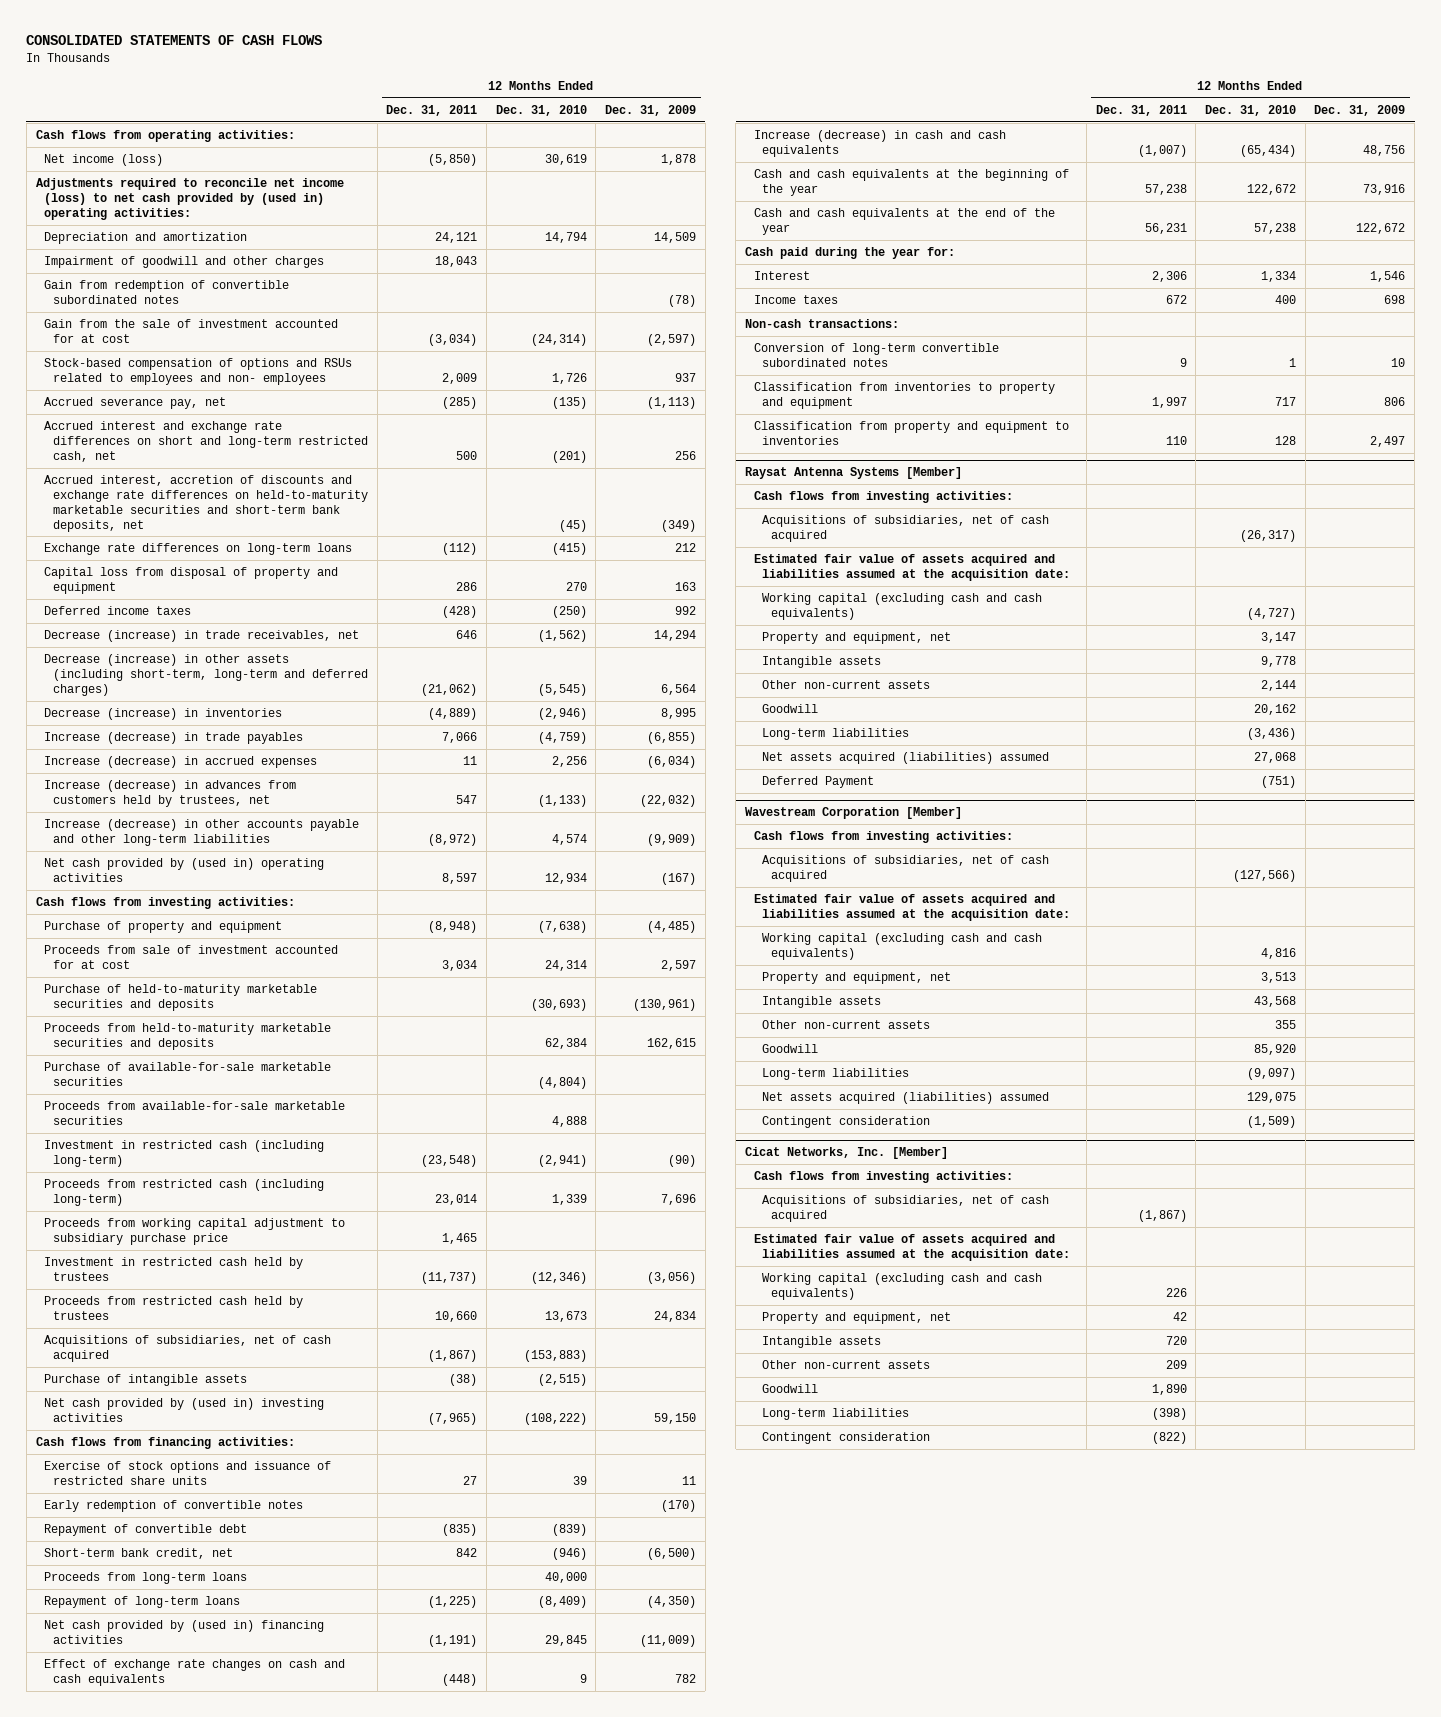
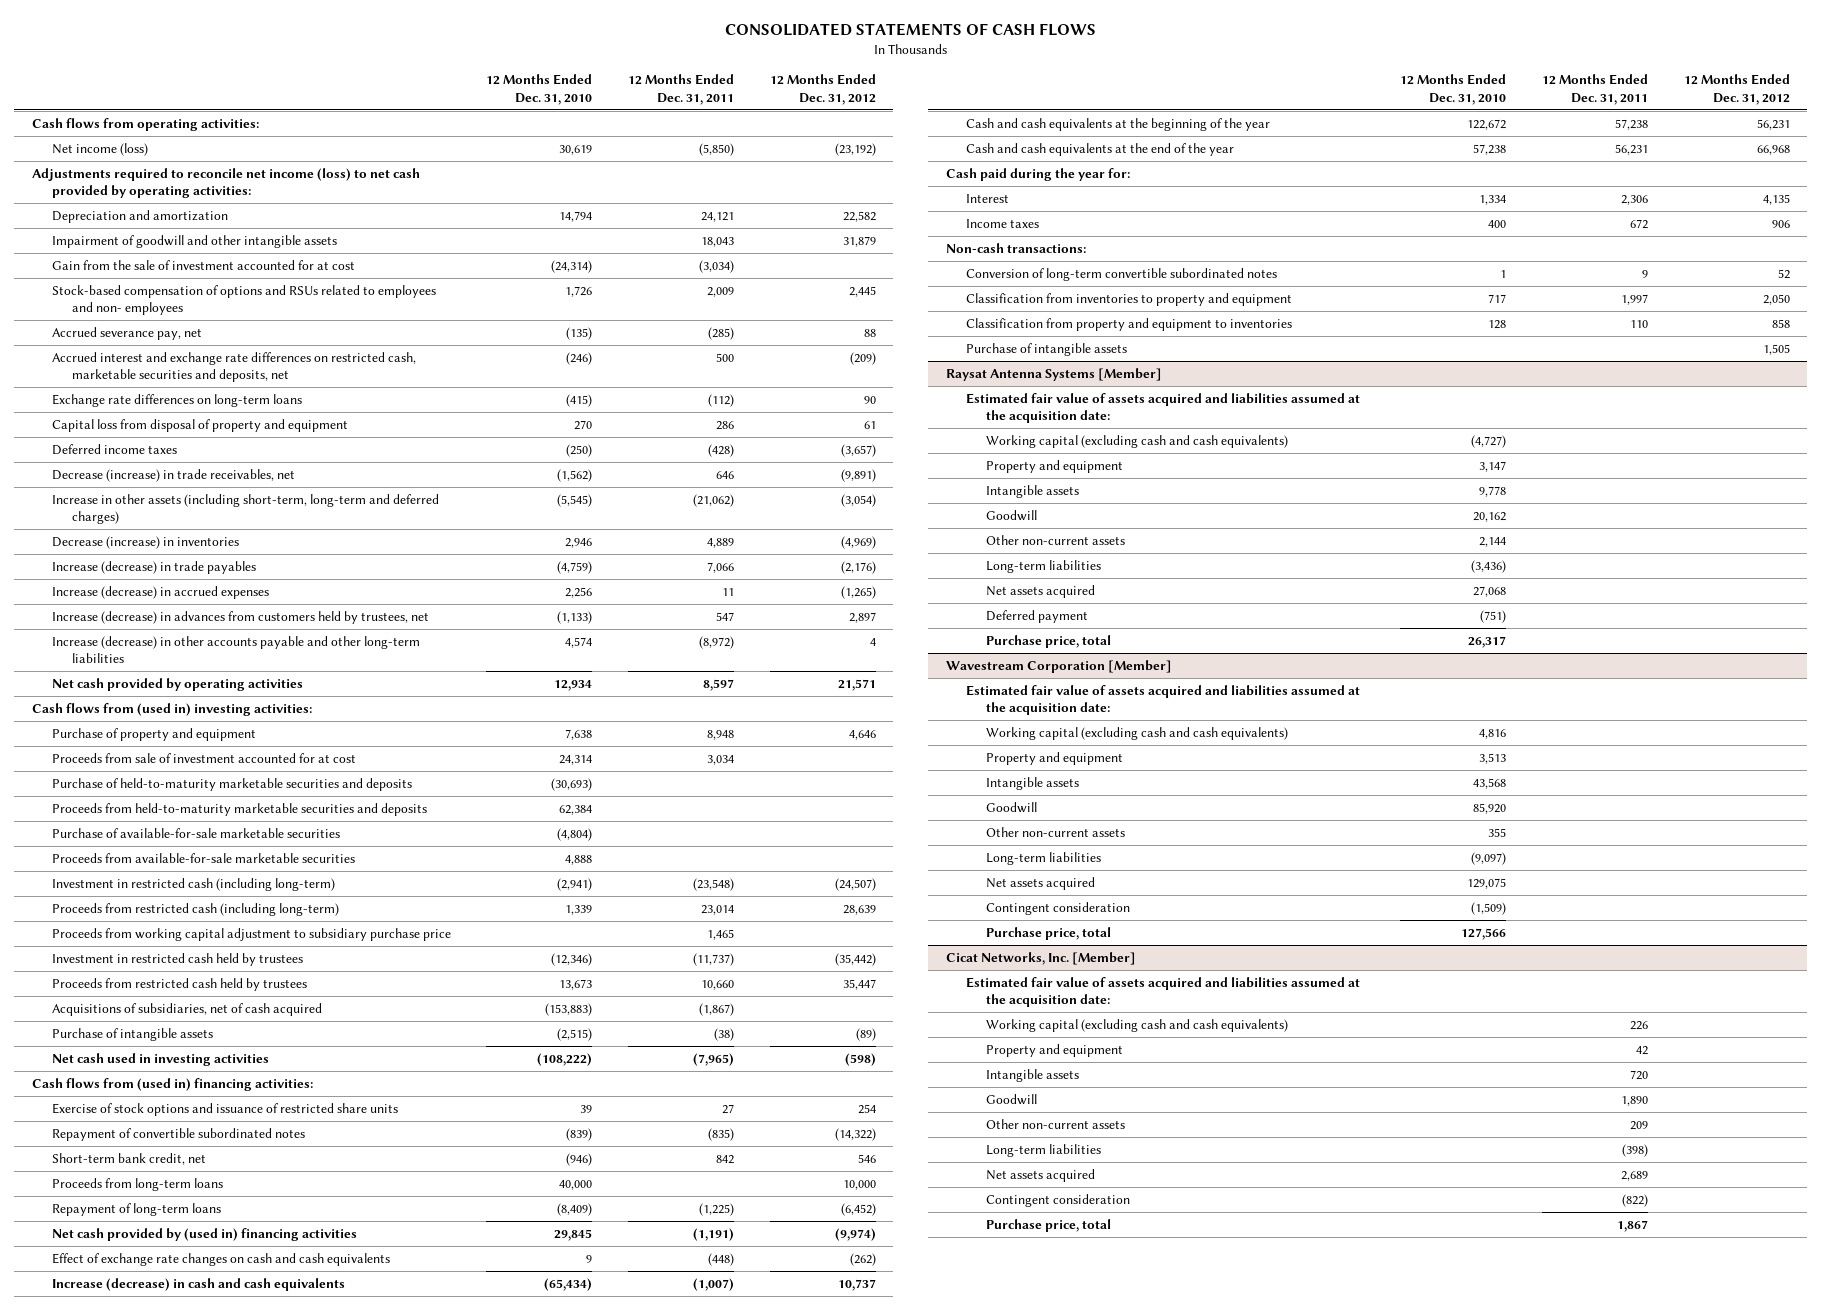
- | 12 Months Ended Dec. 31, 2011 | 12 Months Ended Dec. 31, 2010 | 12 Months Ended Dec. 31, 2009
+ | 12 Months Ended Dec. 31, 2010 | 12 Months Ended Dec. 31, 2011 | 12 Months Ended Dec. 31, 2012
- Adjustments required to reconcile net income (loss) to net cash provided by (used in) operating activities:
+ Adjustments required to reconcile net income (loss) to net cash provided by operating activities:
- Impairment of goodwill and other charges | 18,043 | |
- Gain from redemption of convertible subordinated notes | | | (78)
+ Impairment of goodwill and other intangible assets | | 18,043 | 31,879
- Accrued interest and exchange rate differences on short and long-term restricted cash, net | 500 | (201) | 256
- Accrued interest, accretion of discounts and exchange rate differences on held-to-maturity marketable securities and short-term bank deposits, net | | (45) | (349)
+ Accrued interest and exchange rate differences on restricted cash, marketable securities and deposits, net | (246) | 500 | (209)
- Decrease (increase) in other assets (including short-term, long-term and deferred charges) | (21,062) | (5,545) | 6,564
- Decrease (increase) in inventories | (4,889) | (2,946) | 8,995
+ Increase in other assets (including short-term, long-term and deferred charges) | (5,545) | (21,062) | (3,054)
+ Decrease (increase) in inventories | 2,946 | 4,889 | (4,969)
- Net cash provided by (used in) operating activities | 8,597 | 12,934 | (167)
- Cash flows from investing activities:
- Purchase of property and equipment | (8,948) | (7,638) | (4,485)
+ Net cash provided by operating activities | 12,934 | 8,597 | 21,571
+ Cash flows from (used in) investing activities:
+ Purchase of property and equipment | 7,638 | 8,948 | 4,646
- Net cash provided by (used in) investing activities | (7,965) | (108,222) | 59,150
- Cash flows from financing activities:
+ Net cash used in investing activities | (108,222) | (7,965) | (598)
+ Cash flows from (used in) financing activities:
- Early redemption of convertible notes | | | (170)
- Repayment of convertible debt | (835) | (839) |
+ Repayment of convertible subordinated notes | (839) | (835) | (14,322)
+ Purchase of intangible assets | | | 1,505
@ Raysat Antenna Systems [Member]
- Cash flows from investing activities:
- Acquisitions of subsidiaries, net of cash acquired | | (26,317) |
- Property and equipment, net | | 3,147 |
+ Property and equipment | 3,147 | |
moved down: Other non-current assets | 2,144 | |
- Net assets acquired (liabilities) assumed | | 27,068 |
- Deferred Payment | | (751) |
+ Net assets acquired | 27,068 | |
+ Deferred payment | (751) | |
+ Purchase price, total | 26,317 | |
@ Wavestream Corporation [Member]
- Cash flows from investing activities:
- Acquisitions of subsidiaries, net of cash acquired | | (127,566) |
- Property and equipment, net | | 3,513 |
+ Property and equipment | 3,513 | |
moved down: Other non-current assets | 355 | |
- Net assets acquired (liabilities) assumed | | 129,075 |
+ Net assets acquired | 129,075 | |
+ Purchase price, total | 127,566 | |
@ Cicat Networks, Inc. [Member]
- Cash flows from investing activities:
- Acquisitions of subsidiaries, net of cash acquired | (1,867) | |
- Property and equipment, net | 42 | |
+ Property and equipment | | 42 |
moved down: Other non-current assets | | 209 |
+ Net assets acquired | | 2,689 |
+ Purchase price, total | | 1,867 |

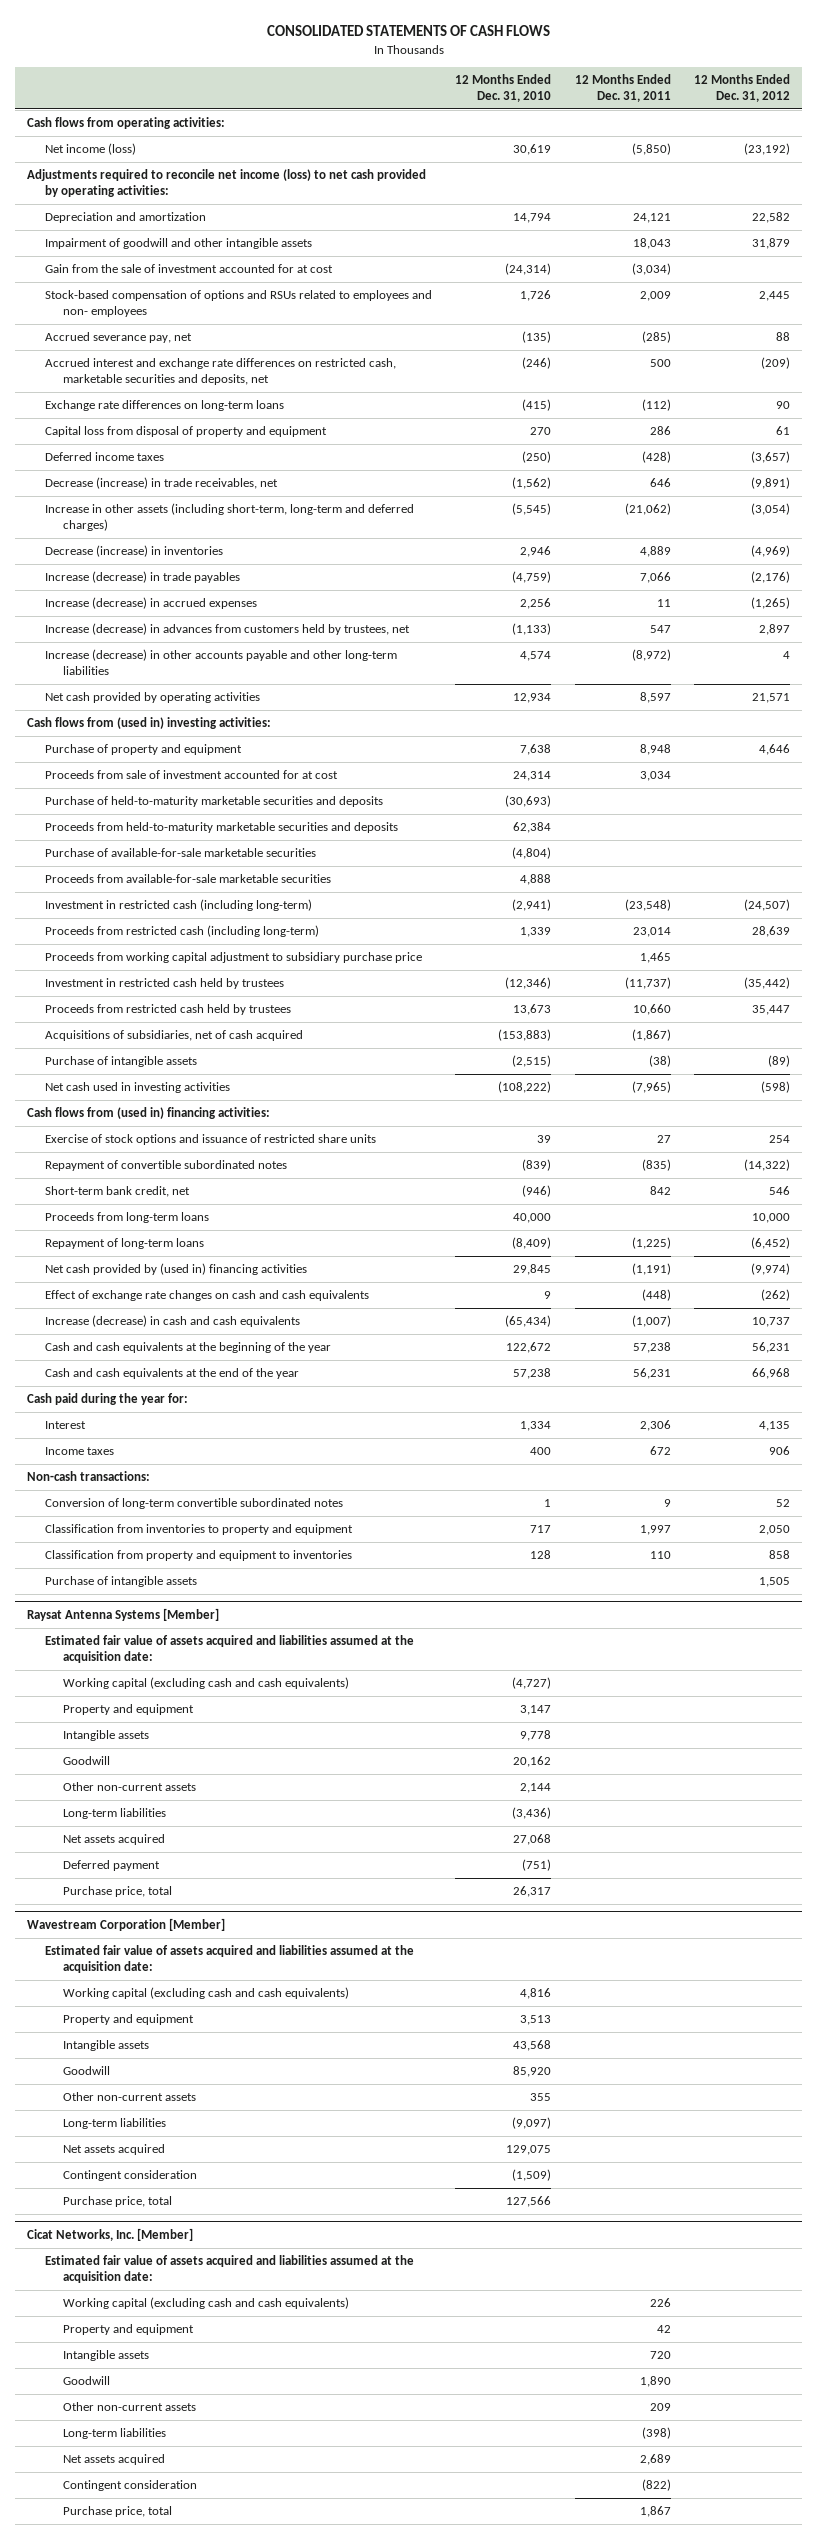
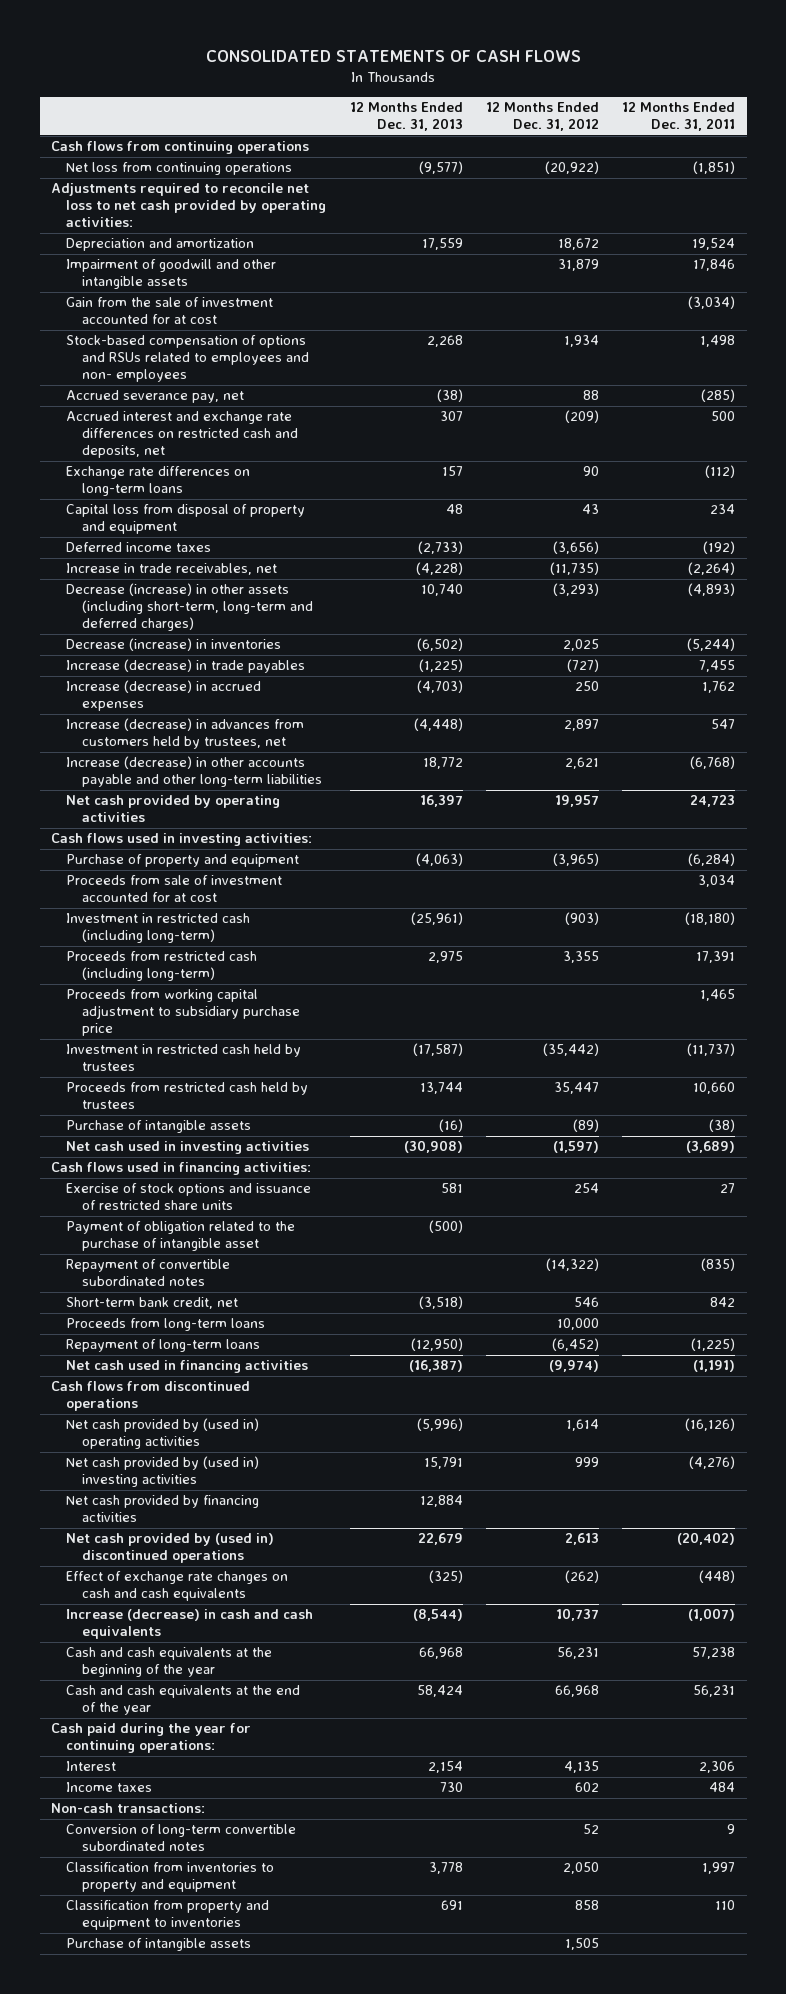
- | 12 Months Ended Dec. 31, 2010 | 12 Months Ended Dec. 31, 2011 | 12 Months Ended Dec. 31, 2012
+ | 12 Months Ended Dec. 31, 2013 | 12 Months Ended Dec. 31, 2012 | 12 Months Ended Dec. 31, 2011
- Cash flows from operating activities:
- Net income (loss) | 30,619 | (5,850) | (23,192)
- Adjustments required to reconcile net income (loss) to net cash provided by operating activities:
- Depreciation and amortization | 14,794 | 24,121 | 22,582
- Impairment of goodwill and other intangible assets | | 18,043 | 31,879
+ Cash flows from continuing operations
+ Net loss from continuing operations | (9,577) | (20,922) | (1,851)
+ Adjustments required to reconcile net loss to net cash provided by operating activities:
+ Depreciation and amortization | 17,559 | 18,672 | 19,524
+ Impairment of goodwill and other intangible assets | | 31,879 | 17,846
- Stock-based compensation of options and RSUs related to employees and non- employees | 1,726 | 2,009 | 2,445
+ Stock-based compensation of options and RSUs related to employees and non- employees | 2,268 | 1,934 | 1,498
- Accrued interest and exchange rate differences on restricted cash, marketable securities and deposits, net | (246) | 500 | (209)
+ Accrued interest and exchange rate differences on restricted cash and deposits, net | 307 | (209) | 500
- Capital loss from disposal of property and equipment | 270 | 286 | 61
- Deferred income taxes | (250) | (428) | (3,657)
- Decrease (increase) in trade receivables, net | (1,562) | 646 | (9,891)
- Increase in other assets (including short-term, long-term and deferred charges) | (5,545) | (21,062) | (3,054)
- Decrease (increase) in inventories | 2,946 | 4,889 | (4,969)
- Increase (decrease) in trade payables | (4,759) | 7,066 | (2,176)
- Increase (decrease) in accrued expenses | 2,256 | 11 | (1,265)
+ Capital loss from disposal of property and equipment | 48 | 43 | 234
+ Deferred income taxes | (2,733) | (3,656) | (192)
+ Increase in trade receivables, net | (4,228) | (11,735) | (2,264)
+ Decrease (increase) in other assets (including short-term, long-term and deferred charges) | 10,740 | (3,293) | (4,893)
+ Decrease (increase) in inventories | (6,502) | 2,025 | (5,244)
+ Increase (decrease) in trade payables | (1,225) | (727) | 7,455
+ Increase (decrease) in accrued expenses | (4,703) | 250 | 1,762
- Increase (decrease) in other accounts payable and other long-term liabilities | 4,574 | (8,972) | 4
- Net cash provided by operating activities | 12,934 | 8,597 | 21,571
- Cash flows from (used in) investing activities:
- Purchase of property and equipment | 7,638 | 8,948 | 4,646
+ Increase (decrease) in other accounts payable and other long-term liabilities | 18,772 | 2,621 | (6,768)
+ Net cash provided by operating activities | 16,397 | 19,957 | 24,723
+ Cash flows used in investing activities:
+ Purchase of property and equipment | (4,063) | (3,965) | (6,284)
- Purchase of held-to-maturity marketable securities and deposits | (30,693) | |
- Proceeds from held-to-maturity marketable securities and deposits | 62,384 | |
- Purchase of available-for-sale marketable securities | (4,804) | |
- Proceeds from available-for-sale marketable securities | 4,888 | |
- Investment in restricted cash (including long-term) | (2,941) | (23,548) | (24,507)
- Proceeds from restricted cash (including long-term) | 1,339 | 23,014 | 28,639
+ Investment in restricted cash (including long-term) | (25,961) | (903) | (18,180)
+ Proceeds from restricted cash (including long-term) | 2,975 | 3,355 | 17,391
- Acquisitions of subsidiaries, net of cash acquired | (153,883) | (1,867) |
- Net cash used in investing activities | (108,222) | (7,965) | (598)
- Cash flows from (used in) financing activities:
+ Net cash used in investing activities | (30,908) | (1,597) | (3,689)
+ Cash flows used in financing activities:
+ Payment of obligation related to the purchase of intangible asset | (500) | |
- Net cash provided by (used in) financing activities | 29,845 | (1,191) | (9,974)
+ Net cash used in financing activities | (16,387) | (9,974) | (1,191)
+ Cash flows from discontinued operations
+ Net cash provided by (used in) operating activities | (5,996) | 1,614 | (16,126)
+ Net cash provided by (used in) investing activities | 15,791 | 999 | (4,276)
+ Net cash provided by financing activities | 12,884 | |
+ Net cash provided by (used in) discontinued operations | 22,679 | 2,613 | (20,402)
- Cash paid during the year for:
+ Cash paid during the year for continuing operations:
- Income taxes | 400 | 672 | 906
+ Income taxes | 730 | 602 | 484
- Raysat Antenna Systems [Member]
- Estimated fair value of assets acquired and liabilities assumed at the acquisition date:
- Working capital (excluding cash and cash equivalents) | (4,727) | |
- Property and equipment | 3,147 | |
- Intangible assets | 9,778 | |
- Goodwill | 20,162 | |
- Other non-current assets | 2,144 | |
- Long-term liabilities | (3,436) | |
- Net assets acquired | 27,068 | |
- Deferred payment | (751) | |
- Purchase price, total | 26,317 | |
- Wavestream Corporation [Member]
- Estimated fair value of assets acquired and liabilities assumed at the acquisition date:
- Working capital (excluding cash and cash equivalents) | 4,816 | |
- Property and equipment | 3,513 | |
- Intangible assets | 43,568 | |
- Goodwill | 85,920 | |
- Other non-current assets | 355 | |
- Long-term liabilities | (9,097) | |
- Net assets acquired | 129,075 | |
- Contingent consideration | (1,509) | |
- Purchase price, total | 127,566 | |
- Cicat Networks, Inc. [Member]
- Estimated fair value of assets acquired and liabilities assumed at the acquisition date:
- Working capital (excluding cash and cash equivalents) | | 226 |
- Property and equipment | | 42 |
- Intangible assets | | 720 |
- Goodwill | | 1,890 |
- Other non-current assets | | 209 |
- Long-term liabilities | | (398) |
- Net assets acquired | | 2,689 |
- Contingent consideration | | (822) |
- Purchase price, total | | 1,867 |

